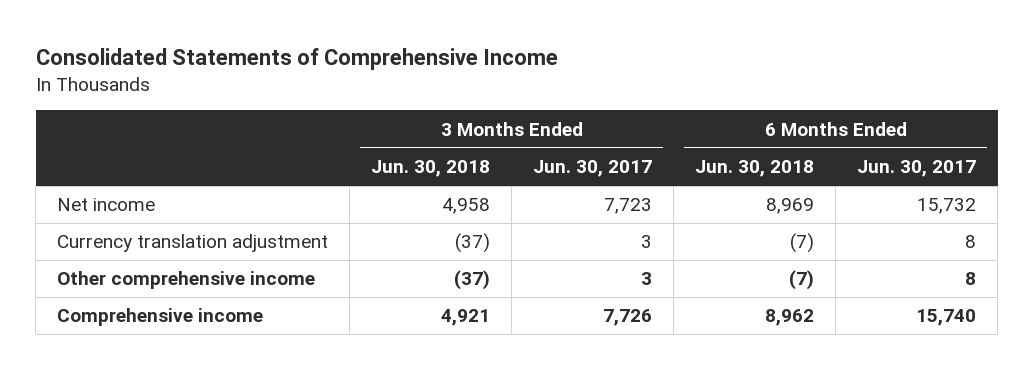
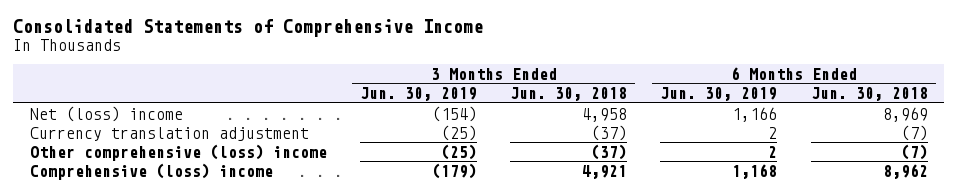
- | 3 Months Ended Jun. 30, 2018 | 3 Months Ended Jun. 30, 2017 | 6 Months Ended Jun. 30, 2018 | 6 Months Ended Jun. 30, 2017
+ | 3 Months Ended Jun. 30, 2019 | 3 Months Ended Jun. 30, 2018 | 6 Months Ended Jun. 30, 2019 | 6 Months Ended Jun. 30, 2018
- Net income | 4,958 | 7,723 | 8,969 | 15,732
+ Net (loss) income | (154) | 4,958 | 1,166 | 8,969
- Other comprehensive income | (37) | 3 | (7) | 8
- Comprehensive income | 4,921 | 7,726 | 8,962 | 15,740
+ Other comprehensive (loss) income | (25) | (37) | 2 | (7)
+ Comprehensive (loss) income | (179) | 4,921 | 1,168 | 8,962

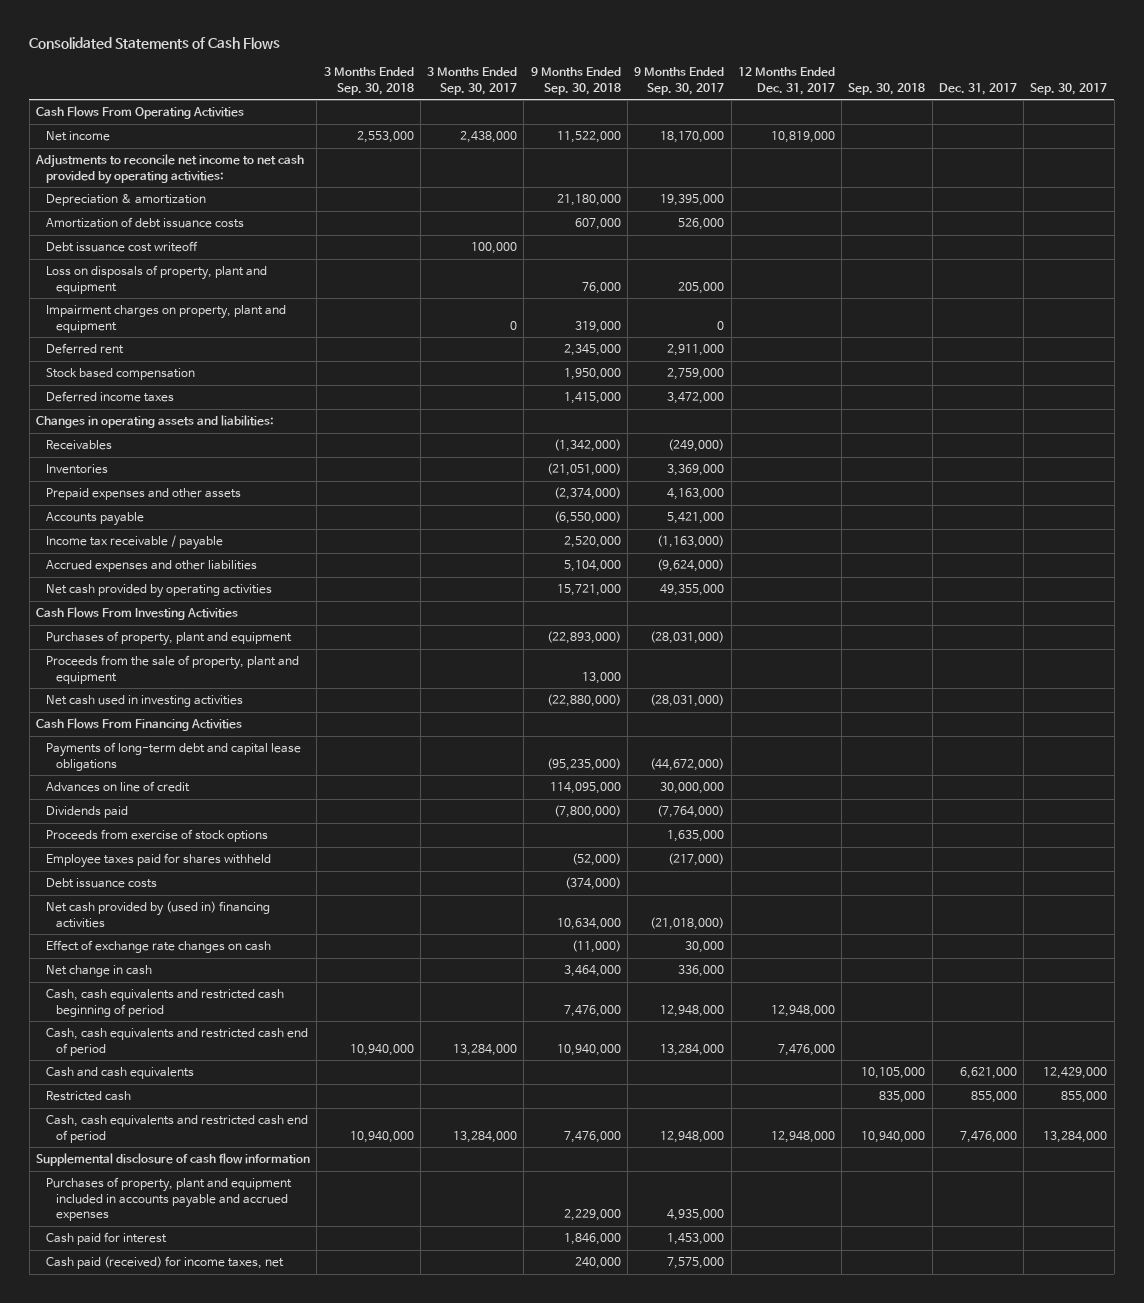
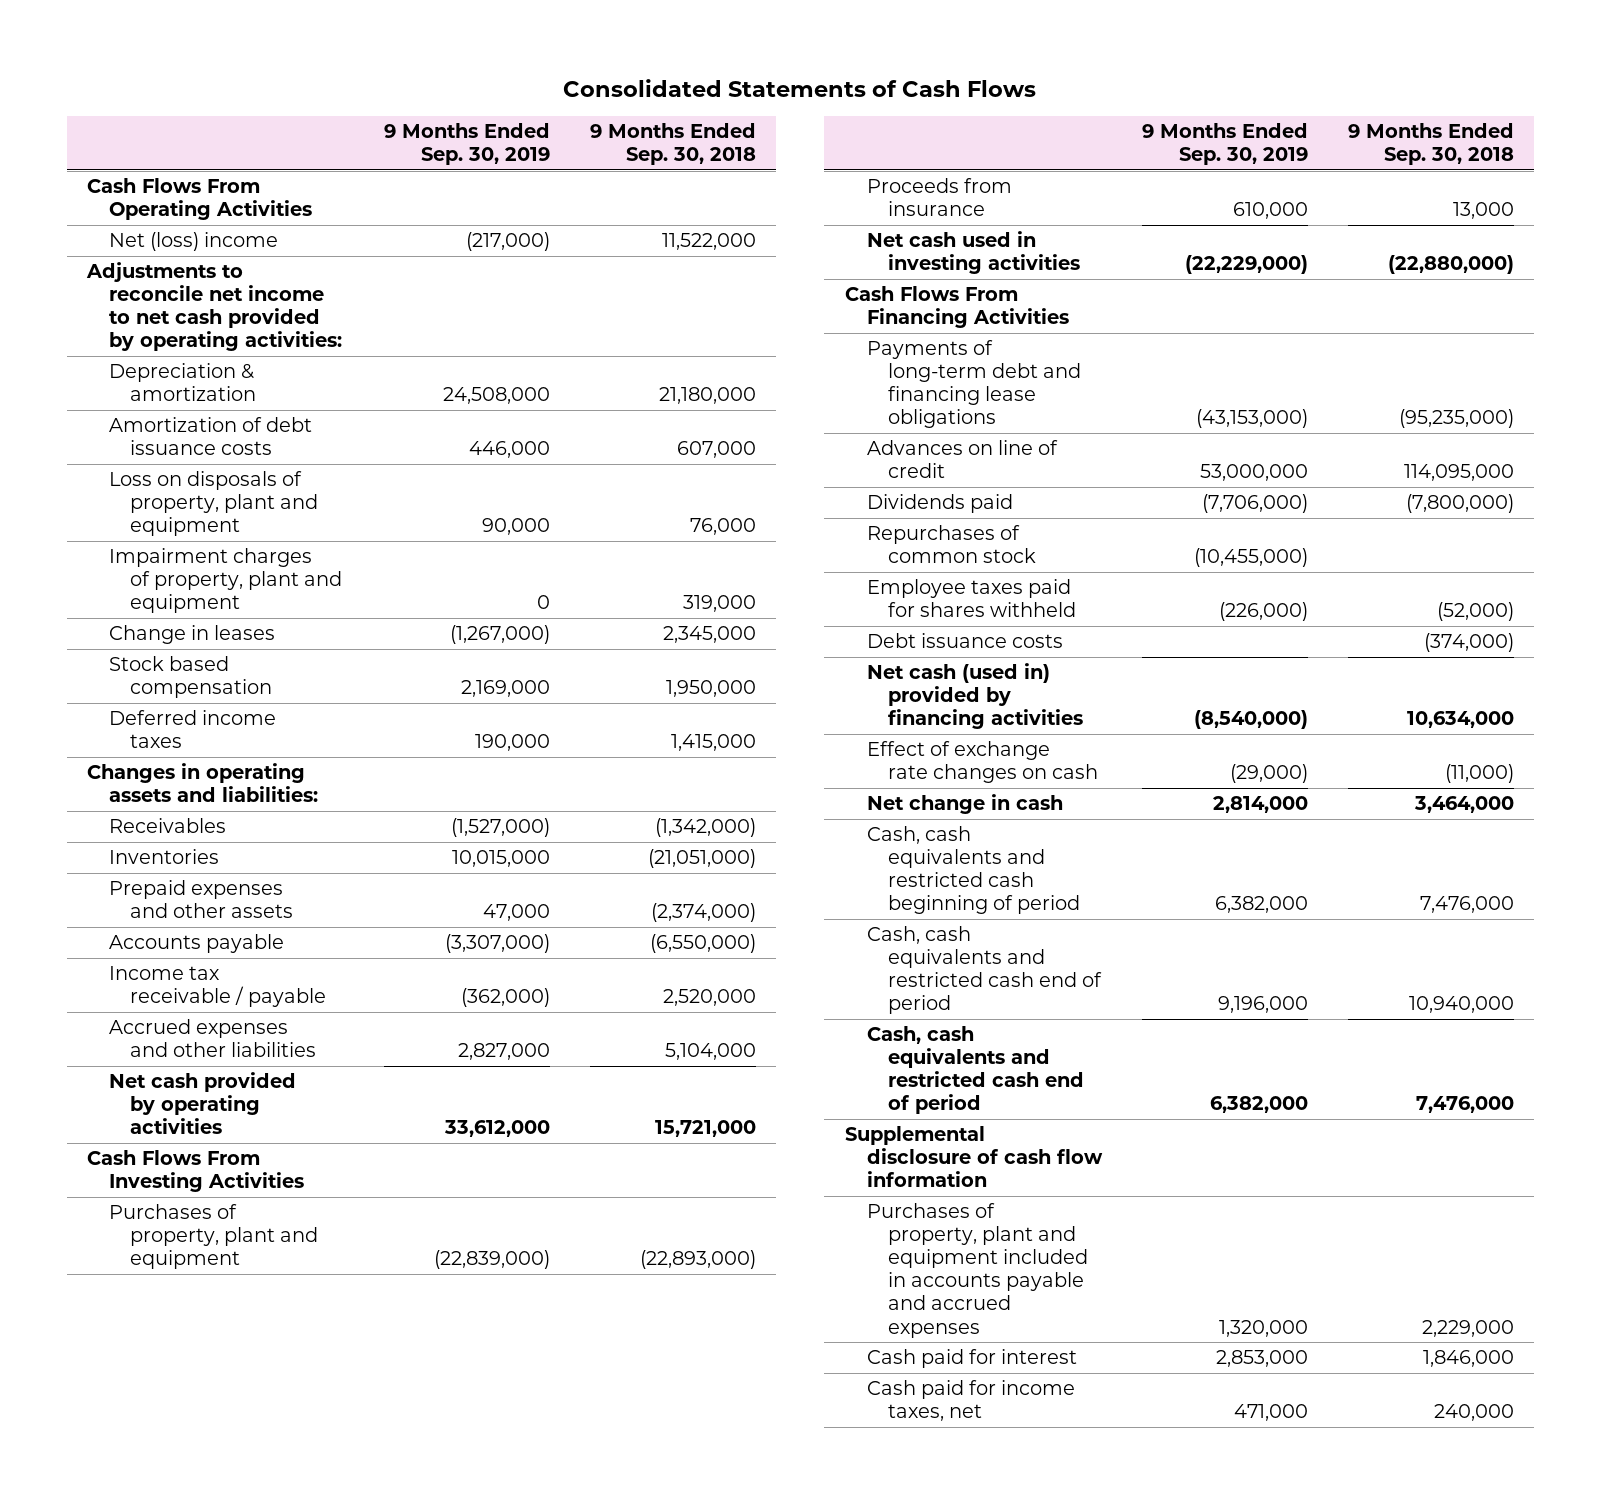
- | 3 Months Ended Sep. 30, 2018 | 3 Months Ended Sep. 30, 2017 | 9 Months Ended Sep. 30, 2018 | 9 Months Ended Sep. 30, 2017 | 12 Months Ended Dec. 31, 2017 | Sep. 30, 2018 | Dec. 31, 2017 | Sep. 30, 2017
+ | 9 Months Ended Sep. 30, 2019 | 9 Months Ended Sep. 30, 2018
- Net income | 2,553,000 | 2,438,000 | 11,522,000 | 18,170,000 | 10,819,000 | | |
+ Net (loss) income | (217,000) | 11,522,000
- Debt issuance cost writeoff | | 100,000 | | | | | |
- Impairment charges on property, plant and equipment | | 0 | 319,000 | 0 | | | |
- Deferred rent | | | 2,345,000 | 2,911,000 | | | |
+ Impairment charges of property, plant and equipment | 0 | 319,000
+ Change in leases | (1,267,000) | 2,345,000
- Proceeds from the sale of property, plant and equipment | | | 13,000 | | | | |
+ Proceeds from insurance | 610,000 | 13,000
- Payments of long-term debt and capital lease obligations | | | (95,235,000) | (44,672,000) | | | |
+ Payments of long-term debt and financing lease obligations | (43,153,000) | (95,235,000)
- Proceeds from exercise of stock options | | | | 1,635,000 | | | |
+ Repurchases of common stock | (10,455,000) |
- Net cash provided by (used in) financing activities | | | 10,634,000 | (21,018,000) | | | |
+ Net cash (used in) provided by financing activities | (8,540,000) | 10,634,000
- Cash and cash equivalents | | | | | | 10,105,000 | 6,621,000 | 12,429,000
- Restricted cash | | | | | | 835,000 | 855,000 | 855,000
- Cash paid (received) for income taxes, net | | | 240,000 | 7,575,000 | | | |
+ Cash paid for income taxes, net | 471,000 | 240,000

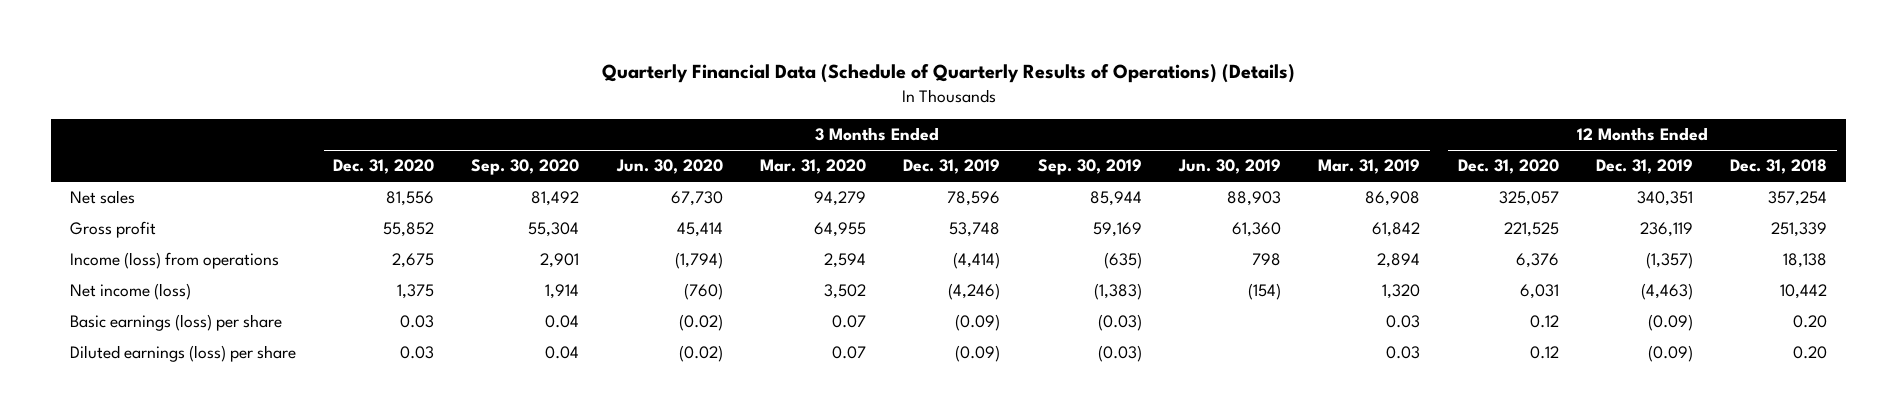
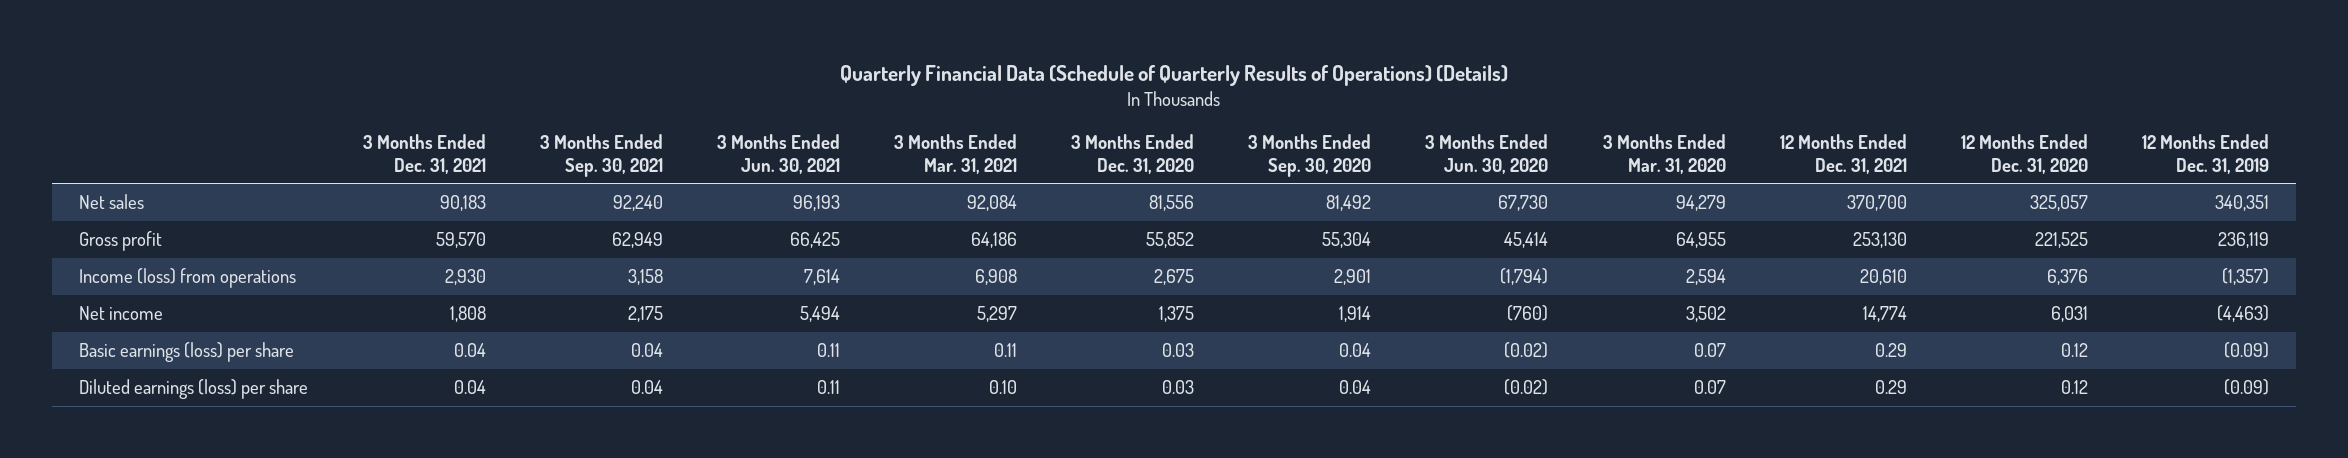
- | 3 Months Ended Dec. 31, 2020 | 3 Months Ended Sep. 30, 2020 | 3 Months Ended Jun. 30, 2020 | 3 Months Ended Mar. 31, 2020 | 3 Months Ended Dec. 31, 2019 | 3 Months Ended Sep. 30, 2019 | 3 Months Ended Jun. 30, 2019 | 3 Months Ended Mar. 31, 2019 | 12 Months Ended Dec. 31, 2020 | 12 Months Ended Dec. 31, 2019 | 12 Months Ended Dec. 31, 2018
+ | 3 Months Ended Dec. 31, 2021 | 3 Months Ended Sep. 30, 2021 | 3 Months Ended Jun. 30, 2021 | 3 Months Ended Mar. 31, 2021 | 3 Months Ended Dec. 31, 2020 | 3 Months Ended Sep. 30, 2020 | 3 Months Ended Jun. 30, 2020 | 3 Months Ended Mar. 31, 2020 | 12 Months Ended Dec. 31, 2021 | 12 Months Ended Dec. 31, 2020 | 12 Months Ended Dec. 31, 2019
- Net income (loss) | 1,375 | 1,914 | (760) | 3,502 | (4,246) | (1,383) | (154) | 1,320 | 6,031 | (4,463) | 10,442
+ Net income | 1,808 | 2,175 | 5,494 | 5,297 | 1,375 | 1,914 | (760) | 3,502 | 14,774 | 6,031 | (4,463)

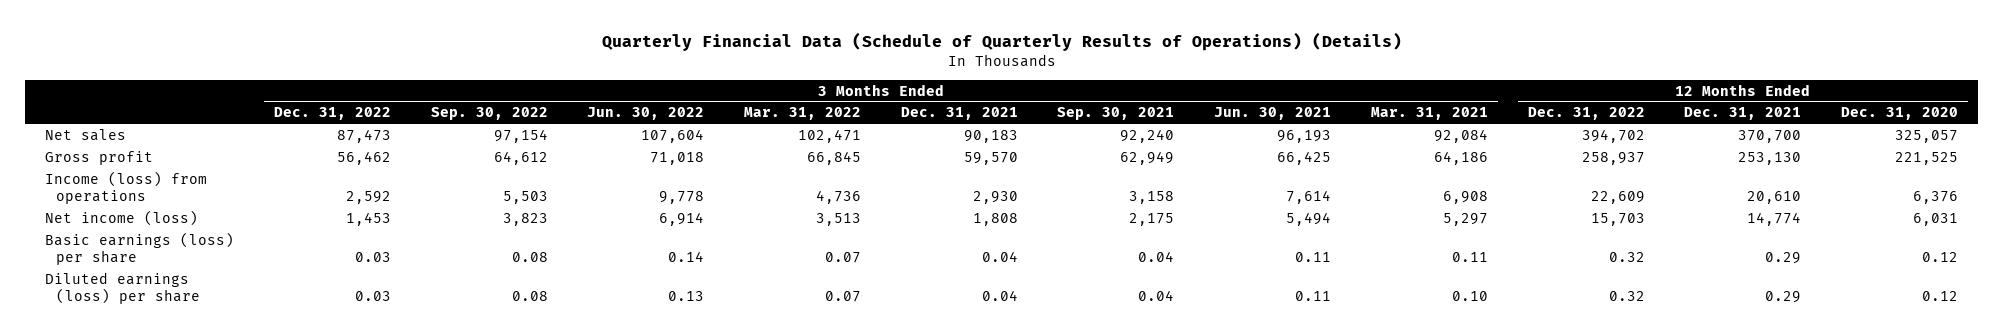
- | 3 Months Ended Dec. 31, 2021 | 3 Months Ended Sep. 30, 2021 | 3 Months Ended Jun. 30, 2021 | 3 Months Ended Mar. 31, 2021 | 3 Months Ended Dec. 31, 2020 | 3 Months Ended Sep. 30, 2020 | 3 Months Ended Jun. 30, 2020 | 3 Months Ended Mar. 31, 2020 | 12 Months Ended Dec. 31, 2021 | 12 Months Ended Dec. 31, 2020 | 12 Months Ended Dec. 31, 2019
+ | 3 Months Ended Dec. 31, 2022 | 3 Months Ended Sep. 30, 2022 | 3 Months Ended Jun. 30, 2022 | 3 Months Ended Mar. 31, 2022 | 3 Months Ended Dec. 31, 2021 | 3 Months Ended Sep. 30, 2021 | 3 Months Ended Jun. 30, 2021 | 3 Months Ended Mar. 31, 2021 | 12 Months Ended Dec. 31, 2022 | 12 Months Ended Dec. 31, 2021 | 12 Months Ended Dec. 31, 2020
- Net income | 1,808 | 2,175 | 5,494 | 5,297 | 1,375 | 1,914 | (760) | 3,502 | 14,774 | 6,031 | (4,463)
+ Net income (loss) | 1,453 | 3,823 | 6,914 | 3,513 | 1,808 | 2,175 | 5,494 | 5,297 | 15,703 | 14,774 | 6,031

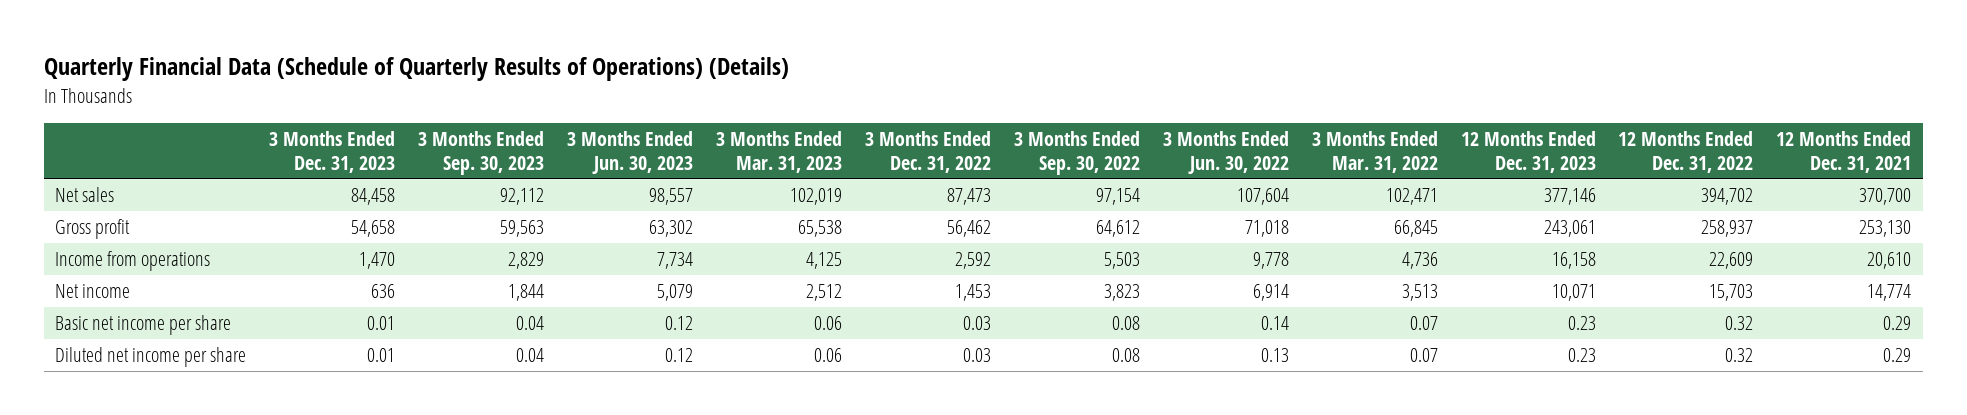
- | 3 Months Ended Dec. 31, 2022 | 3 Months Ended Sep. 30, 2022 | 3 Months Ended Jun. 30, 2022 | 3 Months Ended Mar. 31, 2022 | 3 Months Ended Dec. 31, 2021 | 3 Months Ended Sep. 30, 2021 | 3 Months Ended Jun. 30, 2021 | 3 Months Ended Mar. 31, 2021 | 12 Months Ended Dec. 31, 2022 | 12 Months Ended Dec. 31, 2021 | 12 Months Ended Dec. 31, 2020
+ | 3 Months Ended Dec. 31, 2023 | 3 Months Ended Sep. 30, 2023 | 3 Months Ended Jun. 30, 2023 | 3 Months Ended Mar. 31, 2023 | 3 Months Ended Dec. 31, 2022 | 3 Months Ended Sep. 30, 2022 | 3 Months Ended Jun. 30, 2022 | 3 Months Ended Mar. 31, 2022 | 12 Months Ended Dec. 31, 2023 | 12 Months Ended Dec. 31, 2022 | 12 Months Ended Dec. 31, 2021
- Income (loss) from operations | 2,592 | 5,503 | 9,778 | 4,736 | 2,930 | 3,158 | 7,614 | 6,908 | 22,609 | 20,610 | 6,376
- Net income (loss) | 1,453 | 3,823 | 6,914 | 3,513 | 1,808 | 2,175 | 5,494 | 5,297 | 15,703 | 14,774 | 6,031
- Basic earnings (loss) per share | 0.03 | 0.08 | 0.14 | 0.07 | 0.04 | 0.04 | 0.11 | 0.11 | 0.32 | 0.29 | 0.12
- Diluted earnings (loss) per share | 0.03 | 0.08 | 0.13 | 0.07 | 0.04 | 0.04 | 0.11 | 0.10 | 0.32 | 0.29 | 0.12
+ Income from operations | 1,470 | 2,829 | 7,734 | 4,125 | 2,592 | 5,503 | 9,778 | 4,736 | 16,158 | 22,609 | 20,610
+ Net income | 636 | 1,844 | 5,079 | 2,512 | 1,453 | 3,823 | 6,914 | 3,513 | 10,071 | 15,703 | 14,774
+ Basic net income per share | 0.01 | 0.04 | 0.12 | 0.06 | 0.03 | 0.08 | 0.14 | 0.07 | 0.23 | 0.32 | 0.29
+ Diluted net income per share | 0.01 | 0.04 | 0.12 | 0.06 | 0.03 | 0.08 | 0.13 | 0.07 | 0.23 | 0.32 | 0.29

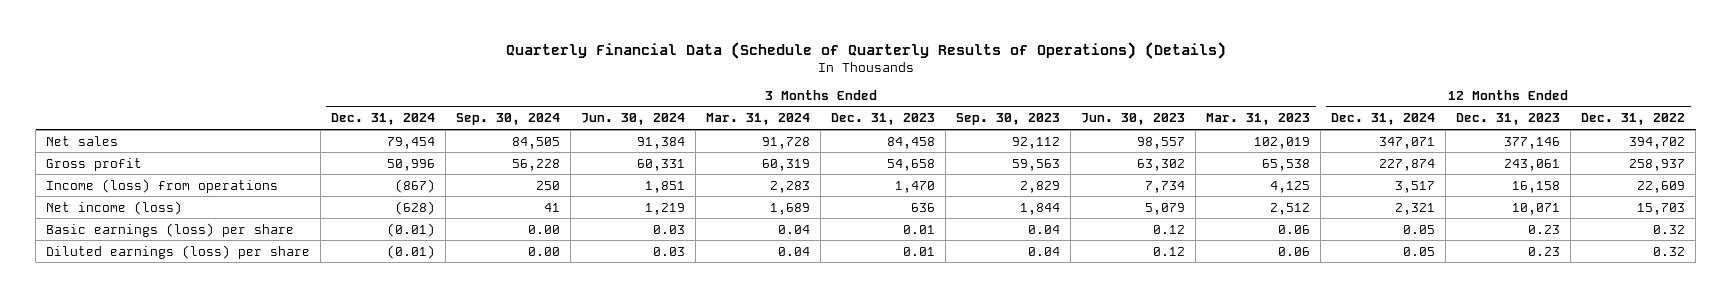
- | 3 Months Ended Dec. 31, 2023 | 3 Months Ended Sep. 30, 2023 | 3 Months Ended Jun. 30, 2023 | 3 Months Ended Mar. 31, 2023 | 3 Months Ended Dec. 31, 2022 | 3 Months Ended Sep. 30, 2022 | 3 Months Ended Jun. 30, 2022 | 3 Months Ended Mar. 31, 2022 | 12 Months Ended Dec. 31, 2023 | 12 Months Ended Dec. 31, 2022 | 12 Months Ended Dec. 31, 2021
+ | 3 Months Ended Dec. 31, 2024 | 3 Months Ended Sep. 30, 2024 | 3 Months Ended Jun. 30, 2024 | 3 Months Ended Mar. 31, 2024 | 3 Months Ended Dec. 31, 2023 | 3 Months Ended Sep. 30, 2023 | 3 Months Ended Jun. 30, 2023 | 3 Months Ended Mar. 31, 2023 | 12 Months Ended Dec. 31, 2024 | 12 Months Ended Dec. 31, 2023 | 12 Months Ended Dec. 31, 2022
- Income from operations | 1,470 | 2,829 | 7,734 | 4,125 | 2,592 | 5,503 | 9,778 | 4,736 | 16,158 | 22,609 | 20,610
- Net income | 636 | 1,844 | 5,079 | 2,512 | 1,453 | 3,823 | 6,914 | 3,513 | 10,071 | 15,703 | 14,774
- Basic net income per share | 0.01 | 0.04 | 0.12 | 0.06 | 0.03 | 0.08 | 0.14 | 0.07 | 0.23 | 0.32 | 0.29
- Diluted net income per share | 0.01 | 0.04 | 0.12 | 0.06 | 0.03 | 0.08 | 0.13 | 0.07 | 0.23 | 0.32 | 0.29
+ Income (loss) from operations | (867) | 250 | 1,851 | 2,283 | 1,470 | 2,829 | 7,734 | 4,125 | 3,517 | 16,158 | 22,609
+ Net income (loss) | (628) | 41 | 1,219 | 1,689 | 636 | 1,844 | 5,079 | 2,512 | 2,321 | 10,071 | 15,703
+ Basic earnings (loss) per share | (0.01) | 0.00 | 0.03 | 0.04 | 0.01 | 0.04 | 0.12 | 0.06 | 0.05 | 0.23 | 0.32
+ Diluted earnings (loss) per share | (0.01) | 0.00 | 0.03 | 0.04 | 0.01 | 0.04 | 0.12 | 0.06 | 0.05 | 0.23 | 0.32

